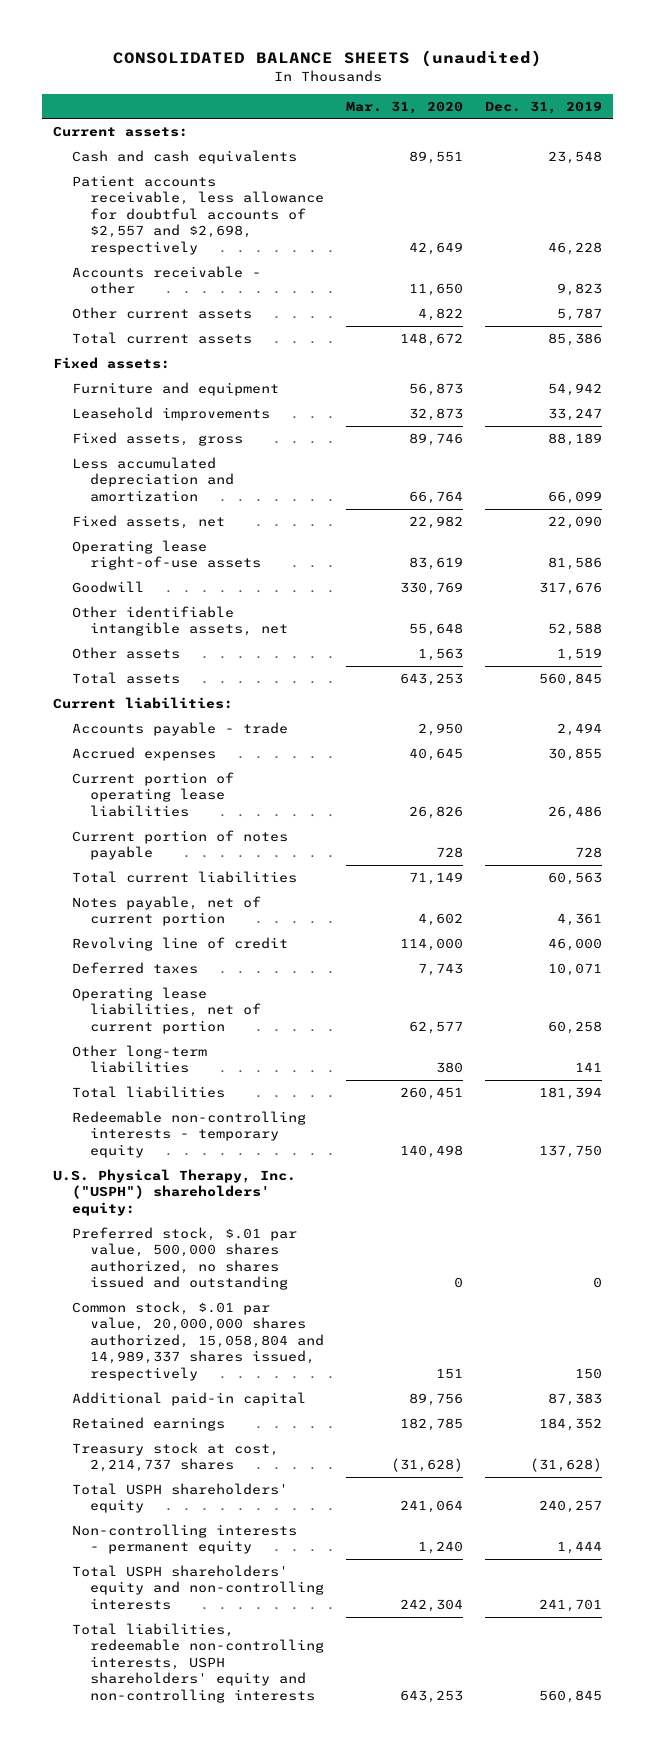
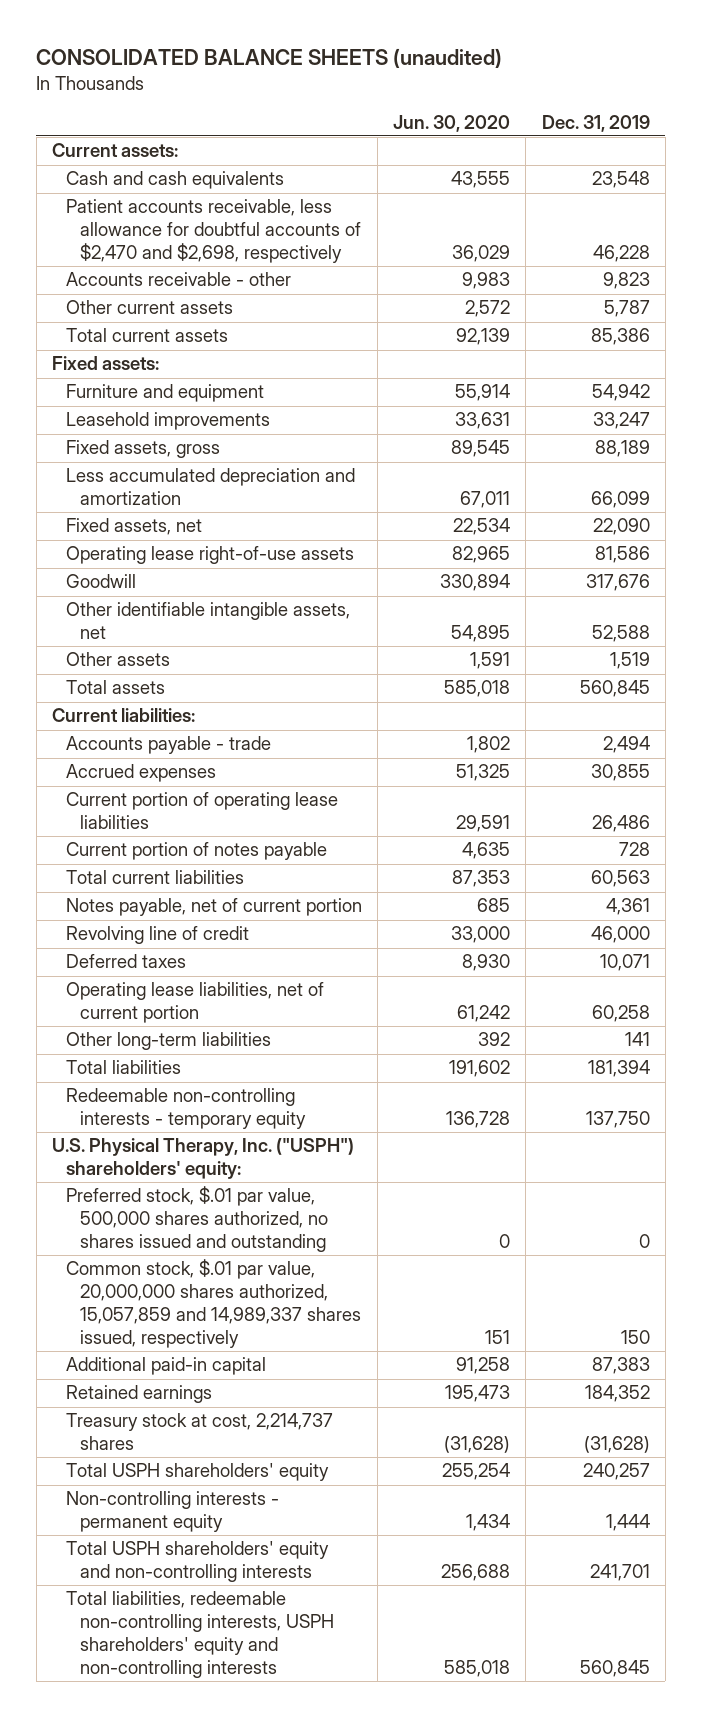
- | Mar. 31, 2020 | Dec. 31, 2019
+ | Jun. 30, 2020 | Dec. 31, 2019
- Patient accounts receivable, less allowance for doubtful accounts of $2,557 and $2,698, respectively | 42,649 | 46,228
+ Patient accounts receivable, less allowance for doubtful accounts of $2,470 and $2,698, respectively | 36,029 | 46,228
- Common stock, $.01 par value, 20,000,000 shares authorized, 15,058,804 and 14,989,337 shares issued, respectively | 151 | 150
+ Common stock, $.01 par value, 20,000,000 shares authorized, 15,057,859 and 14,989,337 shares issued, respectively | 151 | 150

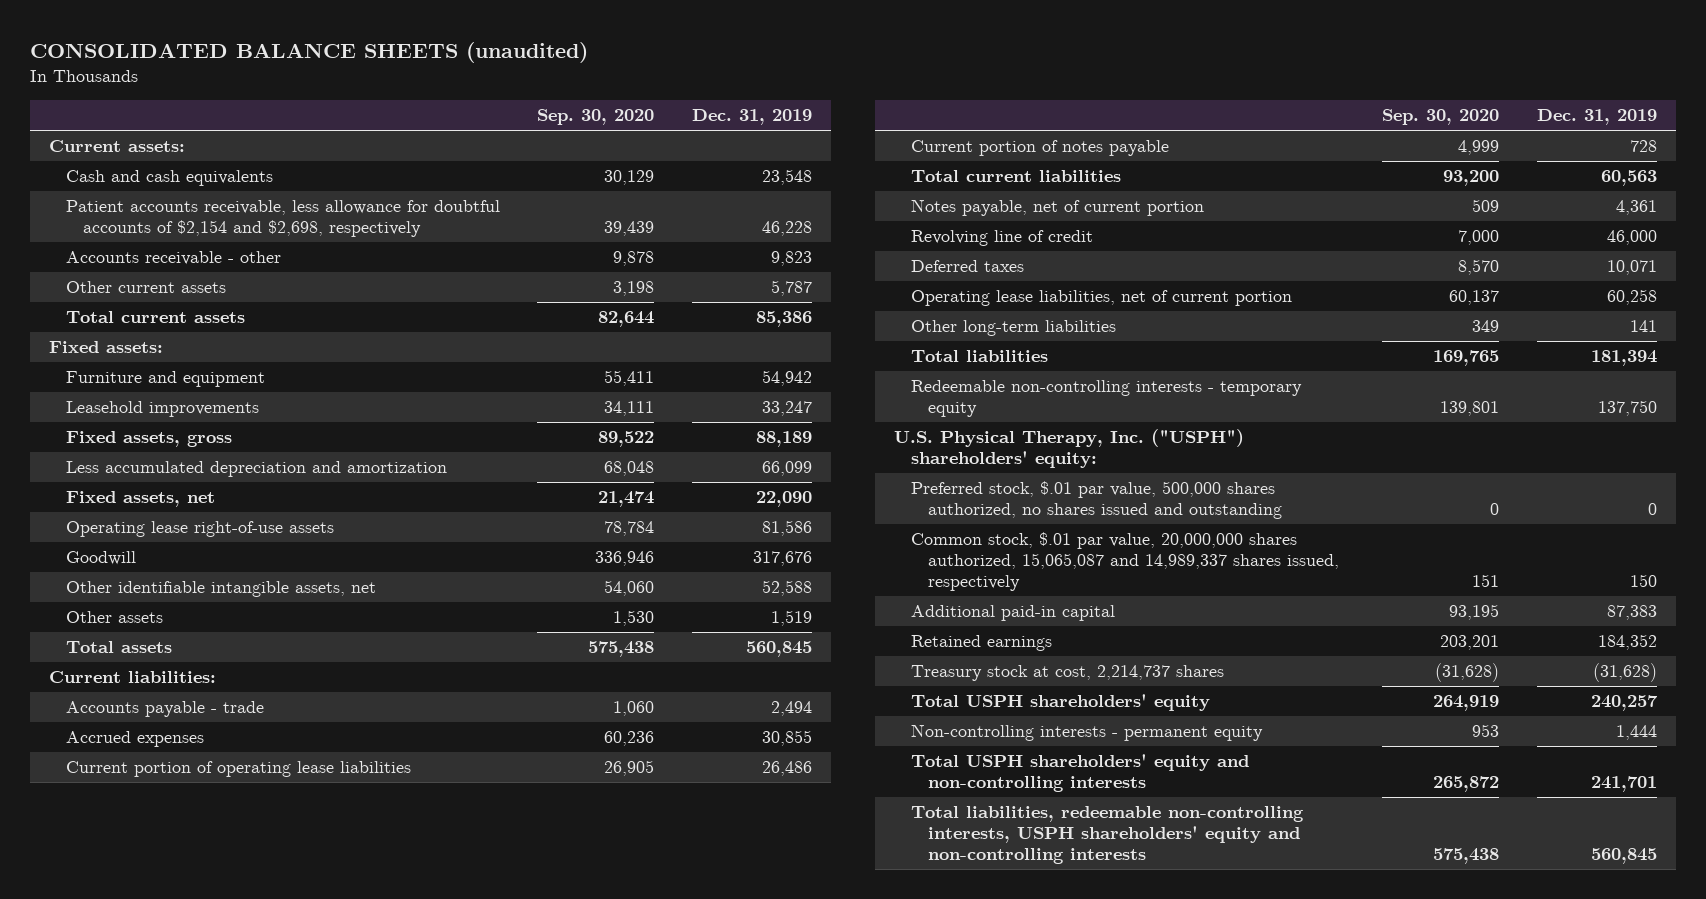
- | Jun. 30, 2020 | Dec. 31, 2019
+ | Sep. 30, 2020 | Dec. 31, 2019
- Patient accounts receivable, less allowance for doubtful accounts of $2,470 and $2,698, respectively | 36,029 | 46,228
+ Patient accounts receivable, less allowance for doubtful accounts of $2,154 and $2,698, respectively | 39,439 | 46,228
- Common stock, $.01 par value, 20,000,000 shares authorized, 15,057,859 and 14,989,337 shares issued, respectively | 151 | 150
+ Common stock, $.01 par value, 20,000,000 shares authorized, 15,065,087 and 14,989,337 shares issued, respectively | 151 | 150

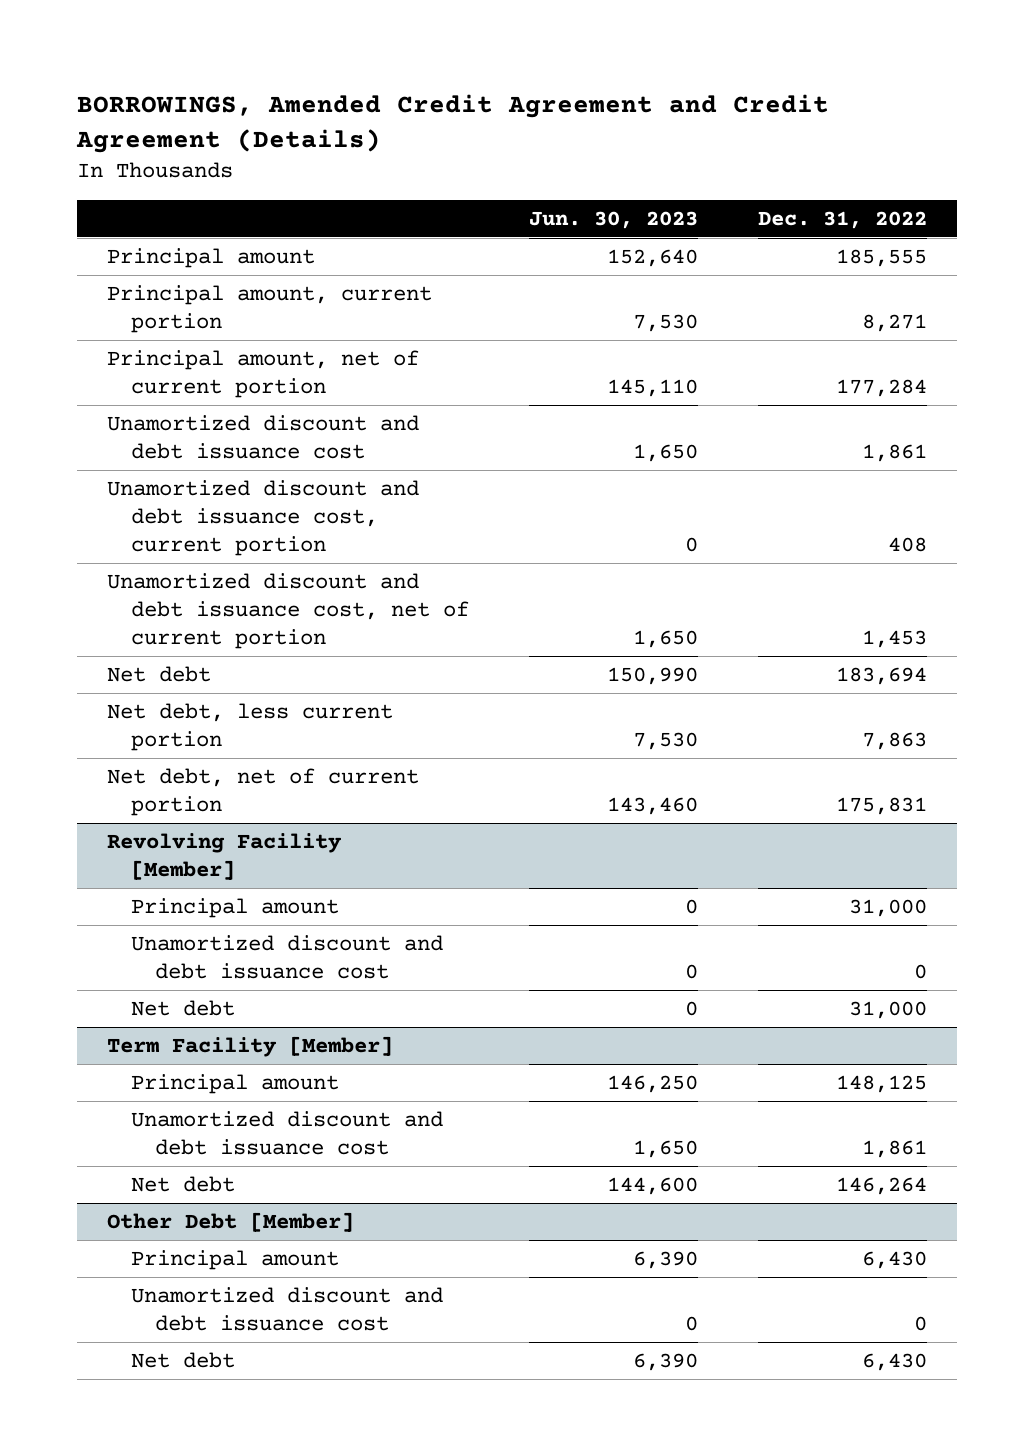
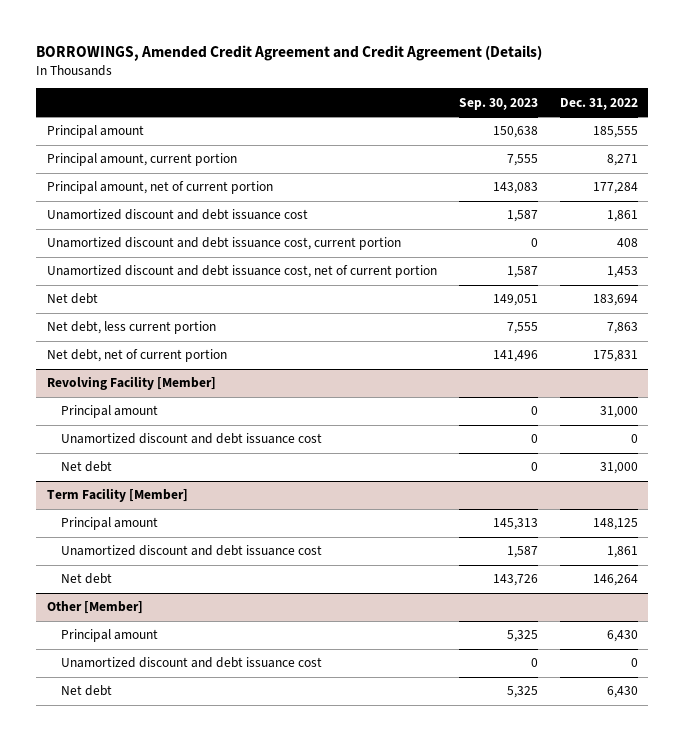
- | Jun. 30, 2023 | Dec. 31, 2022
+ | Sep. 30, 2023 | Dec. 31, 2022
- Other Debt [Member]
+ Other [Member]

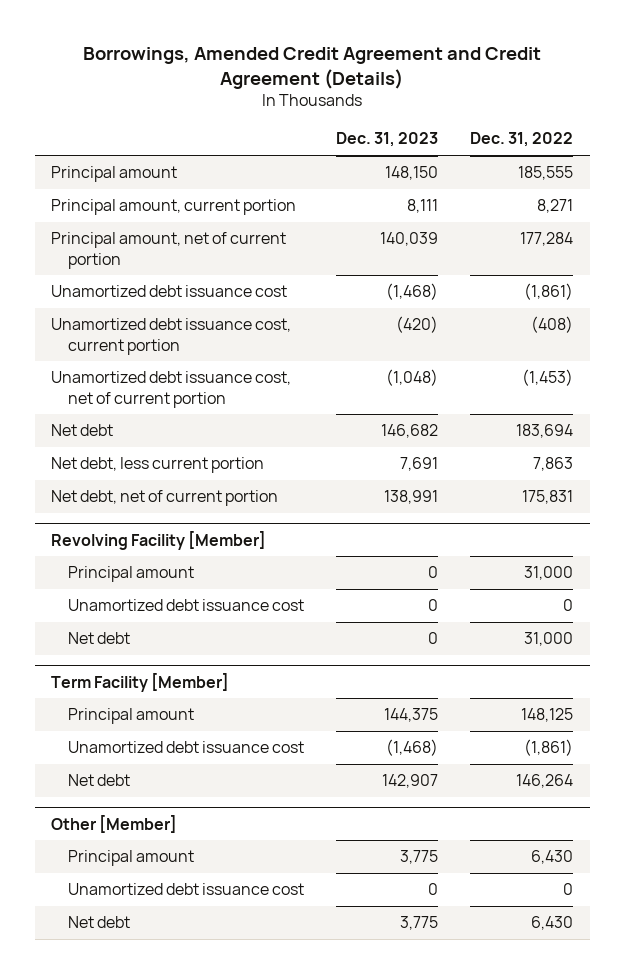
- BORROWINGS, Amended Credit Agreement and Credit Agreement (Details)
+ Borrowings, Amended Credit Agreement and Credit Agreement (Details)
- | Sep. 30, 2023 | Dec. 31, 2022
+ | Dec. 31, 2023 | Dec. 31, 2022
- Unamortized discount and debt issuance cost | 1,587 | 1,861
- Unamortized discount and debt issuance cost, current portion | 0 | 408
- Unamortized discount and debt issuance cost, net of current portion | 1,587 | 1,453
+ Unamortized debt issuance cost | (1,468) | (1,861)
+ Unamortized debt issuance cost, current portion | (420) | (408)
+ Unamortized debt issuance cost, net of current portion | (1,048) | (1,453)
@ Revolving Facility [Member]
- Unamortized discount and debt issuance cost | 0 | 0
+ Unamortized debt issuance cost | 0 | 0
@ Term Facility [Member]
- Unamortized discount and debt issuance cost | 1,587 | 1,861
+ Unamortized debt issuance cost | (1,468) | (1,861)
@ Other [Member]
- Unamortized discount and debt issuance cost | 0 | 0
+ Unamortized debt issuance cost | 0 | 0

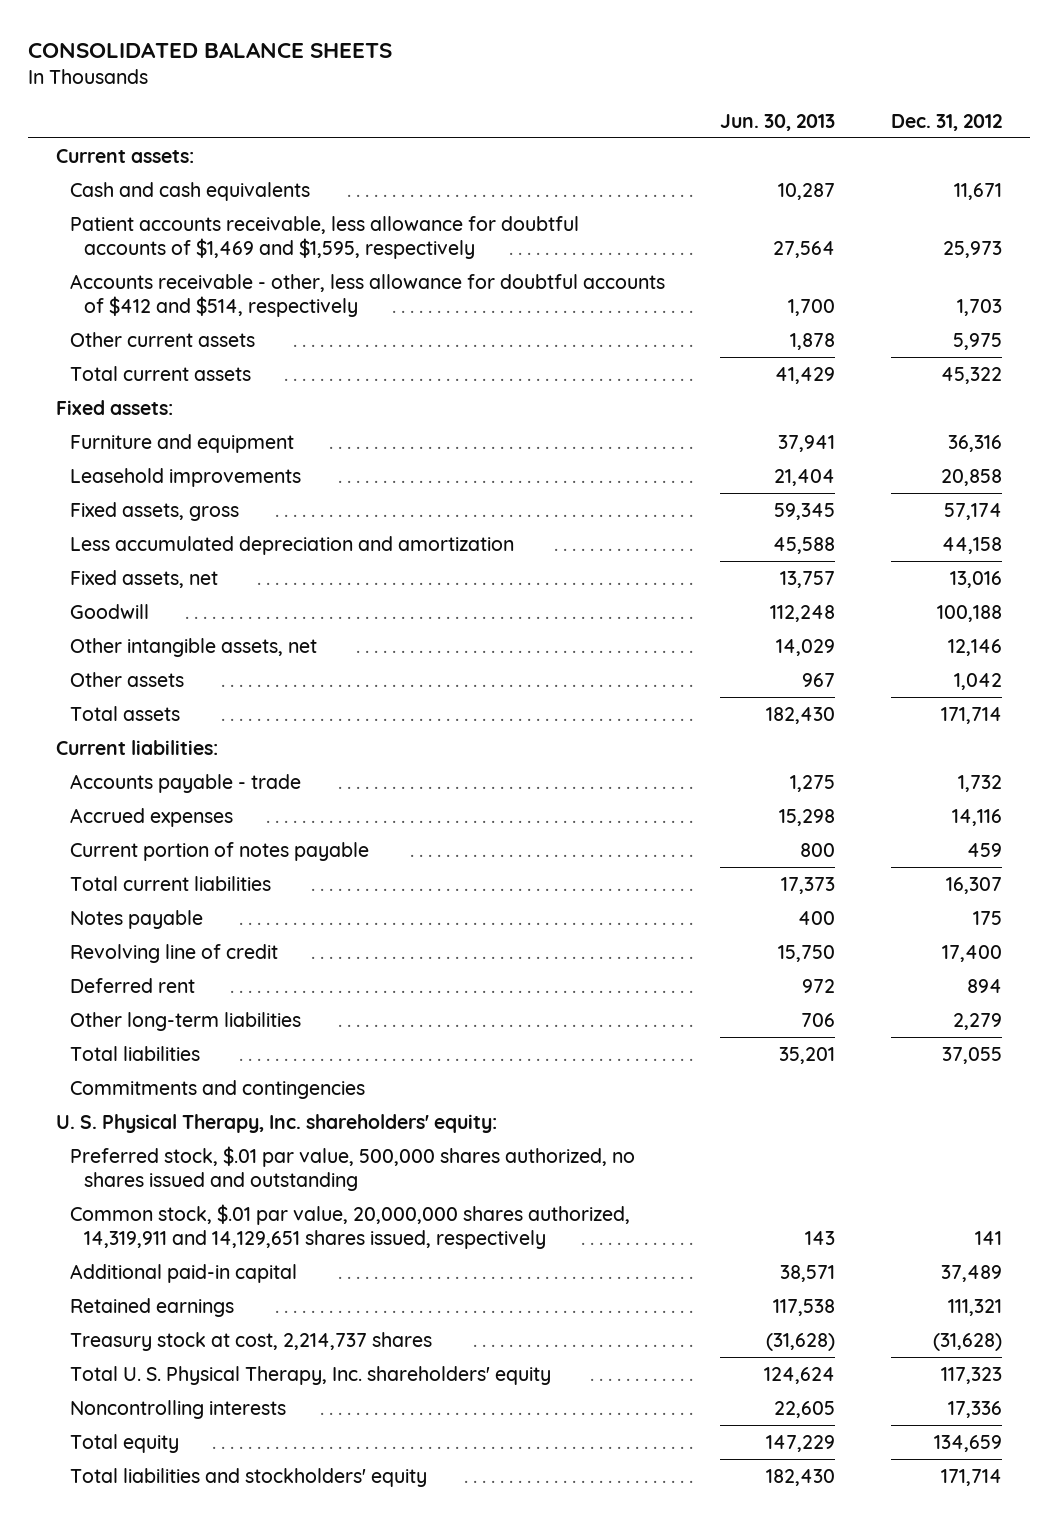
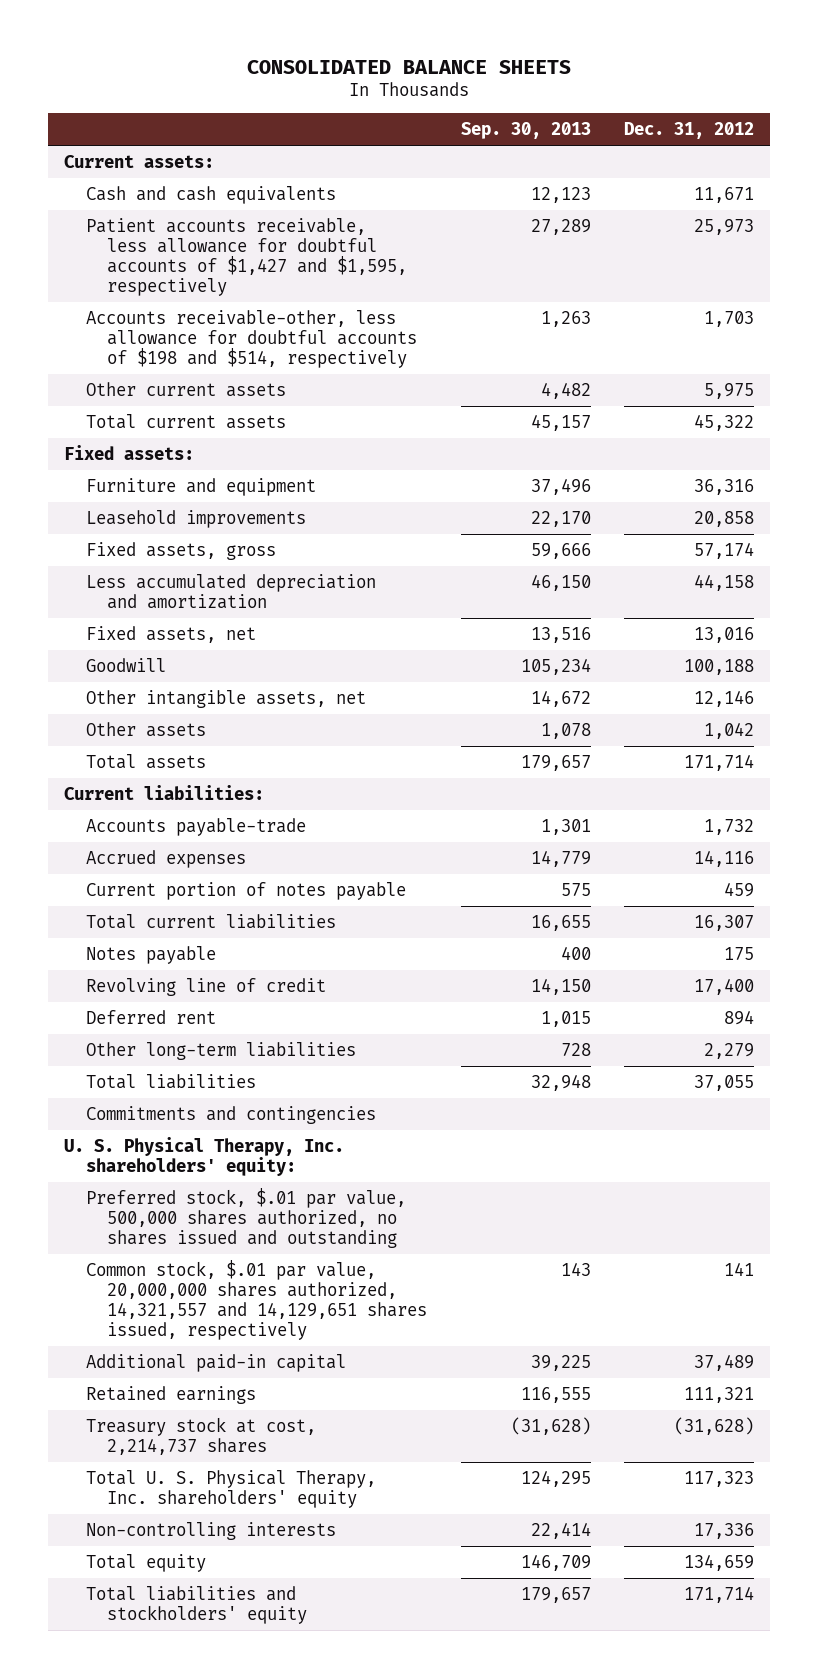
- | Jun. 30, 2013 | Dec. 31, 2012
+ | Sep. 30, 2013 | Dec. 31, 2012
- Patient accounts receivable, less allowance for doubtful accounts of $1,469 and $1,595, respectively | 27,564 | 25,973
- Accounts receivable - other, less allowance for doubtful accounts of $412 and $514, respectively | 1,700 | 1,703
+ Patient accounts receivable, less allowance for doubtful accounts of $1,427 and $1,595, respectively | 27,289 | 25,973
+ Accounts receivable-other, less allowance for doubtful accounts of $198 and $514, respectively | 1,263 | 1,703
- Accounts payable - trade | 1,275 | 1,732
+ Accounts payable-trade | 1,301 | 1,732
- Common stock, $.01 par value, 20,000,000 shares authorized, 14,319,911 and 14,129,651 shares issued, respectively | 143 | 141
+ Common stock, $.01 par value, 20,000,000 shares authorized, 14,321,557 and 14,129,651 shares issued, respectively | 143 | 141
- Noncontrolling interests | 22,605 | 17,336
+ Non-controlling interests | 22,414 | 17,336

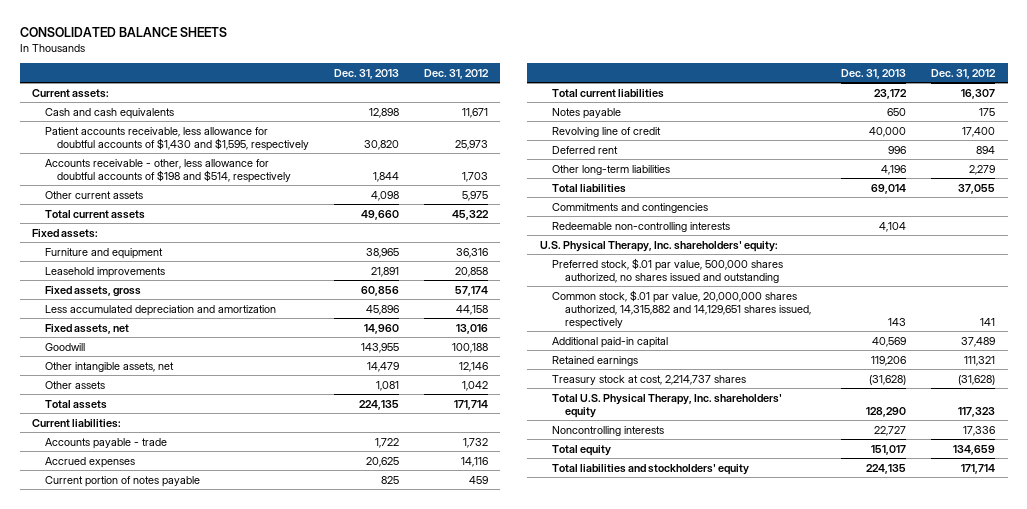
- | Sep. 30, 2013 | Dec. 31, 2012
+ | Dec. 31, 2013 | Dec. 31, 2012
- Patient accounts receivable, less allowance for doubtful accounts of $1,427 and $1,595, respectively | 27,289 | 25,973
- Accounts receivable-other, less allowance for doubtful accounts of $198 and $514, respectively | 1,263 | 1,703
+ Patient accounts receivable, less allowance for doubtful accounts of $1,430 and $1,595, respectively | 30,820 | 25,973
+ Accounts receivable - other, less allowance for doubtful accounts of $198 and $514, respectively | 1,844 | 1,703
- Accounts payable-trade | 1,301 | 1,732
+ Accounts payable - trade | 1,722 | 1,732
- U. S. Physical Therapy, Inc. shareholders' equity:
+ Redeemable non-controlling interests | 4,104 |
+ U.S. Physical Therapy, Inc. shareholders' equity:
- Common stock, $.01 par value, 20,000,000 shares authorized, 14,321,557 and 14,129,651 shares issued, respectively | 143 | 141
+ Common stock, $.01 par value, 20,000,000 shares authorized, 14,315,882 and 14,129,651 shares issued, respectively | 143 | 141
- Total U. S. Physical Therapy, Inc. shareholders' equity | 124,295 | 117,323
- Non-controlling interests | 22,414 | 17,336
+ Total U.S. Physical Therapy, Inc. shareholders' equity | 128,290 | 117,323
+ Noncontrolling interests | 22,727 | 17,336

